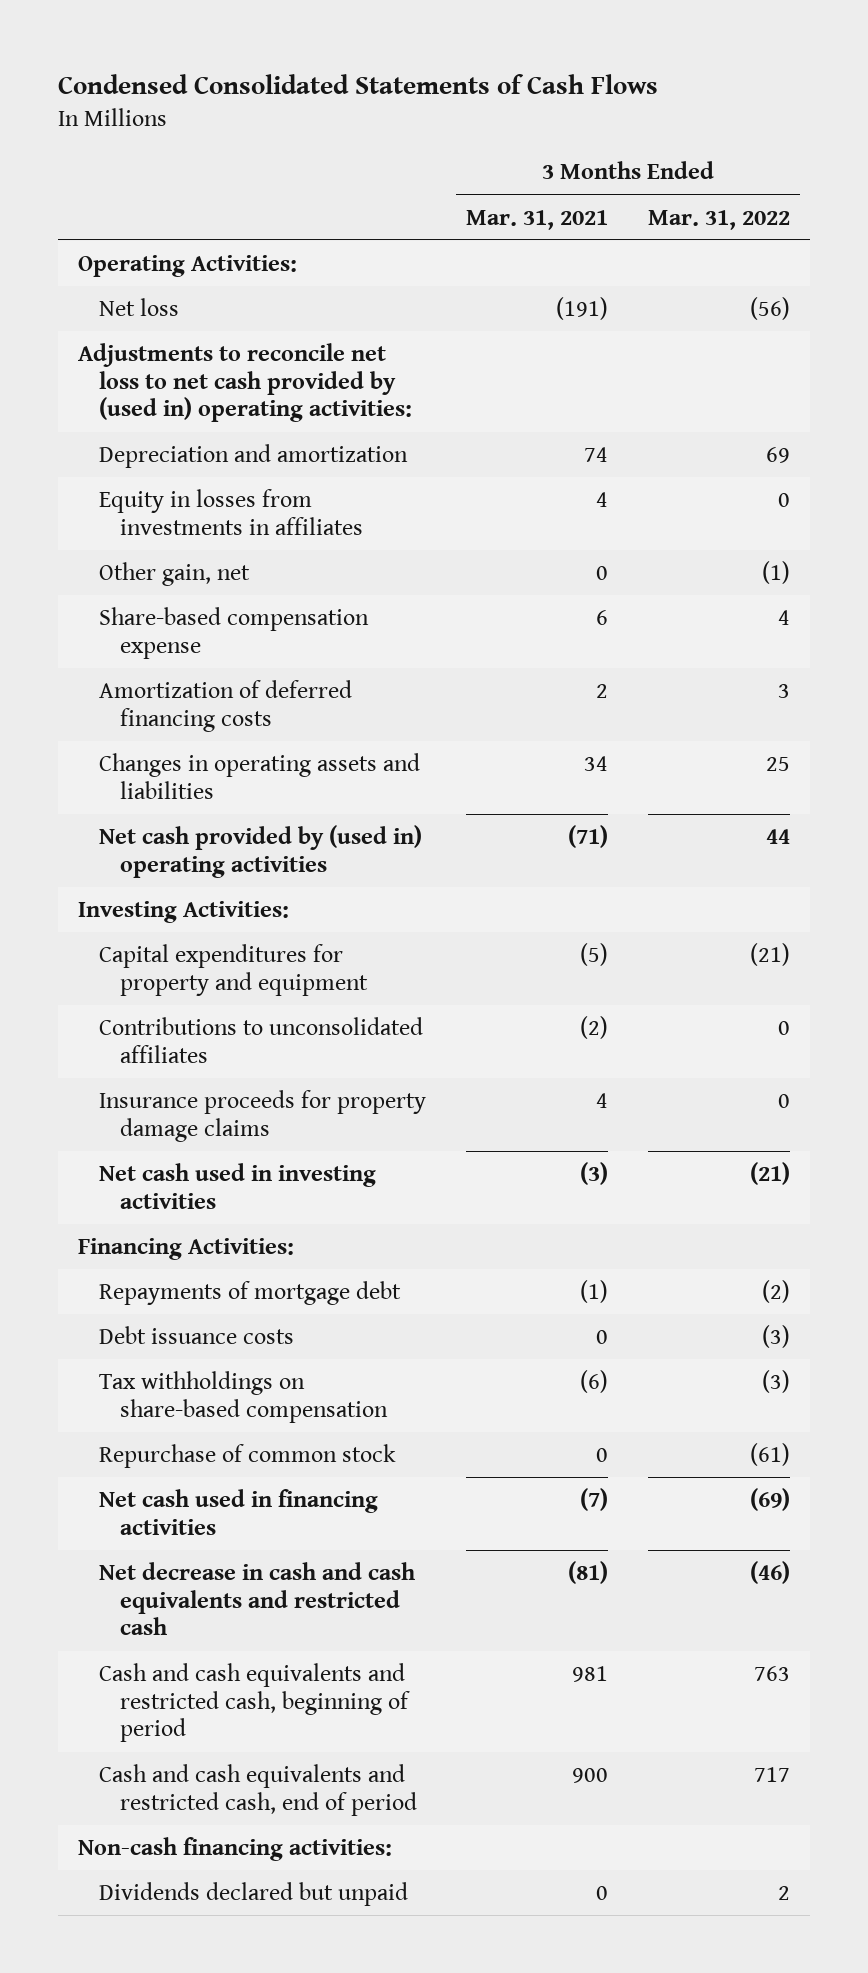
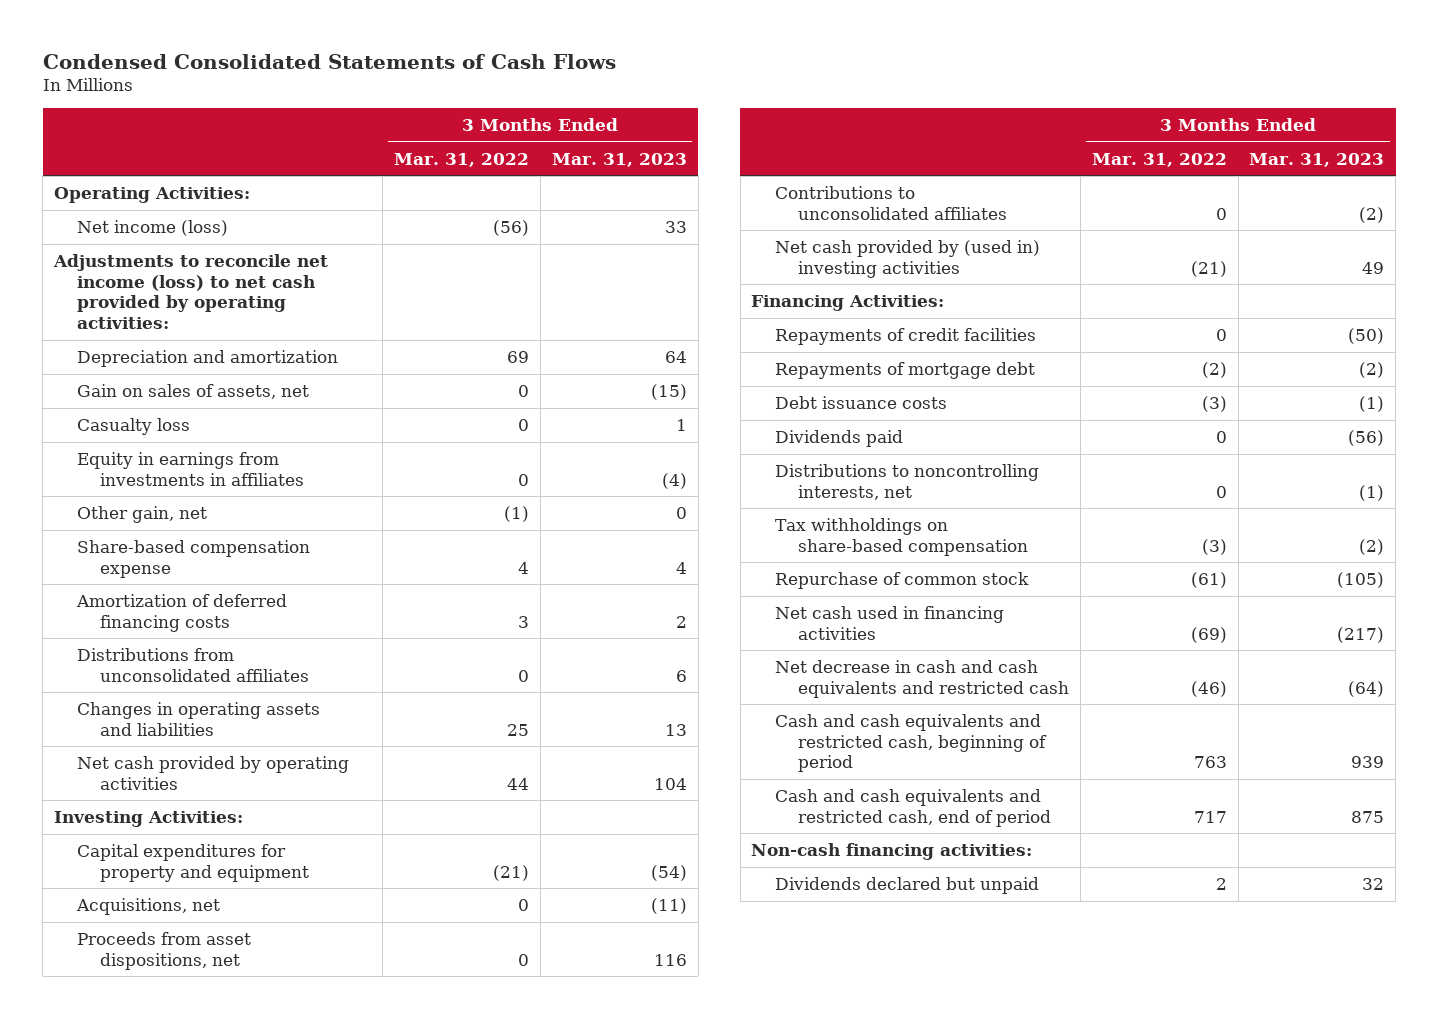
- | 3 Months Ended Mar. 31, 2021 | 3 Months Ended Mar. 31, 2022
+ | 3 Months Ended Mar. 31, 2022 | 3 Months Ended Mar. 31, 2023
- Net loss | (191) | (56)
- Adjustments to reconcile net loss to net cash provided by (used in) operating activities:
+ Net income (loss) | (56) | 33
+ Adjustments to reconcile net income (loss) to net cash provided by operating activities:
- Equity in losses from investments in affiliates | 4 | 0
+ Gain on sales of assets, net | 0 | (15)
+ Casualty loss | 0 | 1
+ Equity in earnings from investments in affiliates | 0 | (4)
+ Distributions from unconsolidated affiliates | 0 | 6
- Net cash provided by (used in) operating activities | (71) | 44
+ Net cash provided by operating activities | 44 | 104
+ Acquisitions, net | 0 | (11)
+ Proceeds from asset dispositions, net | 0 | 116
- Insurance proceeds for property damage claims | 4 | 0
- Net cash used in investing activities | (3) | (21)
+ Net cash provided by (used in) investing activities | (21) | 49
+ Repayments of credit facilities | 0 | (50)
+ Dividends paid | 0 | (56)
+ Distributions to noncontrolling interests, net | 0 | (1)

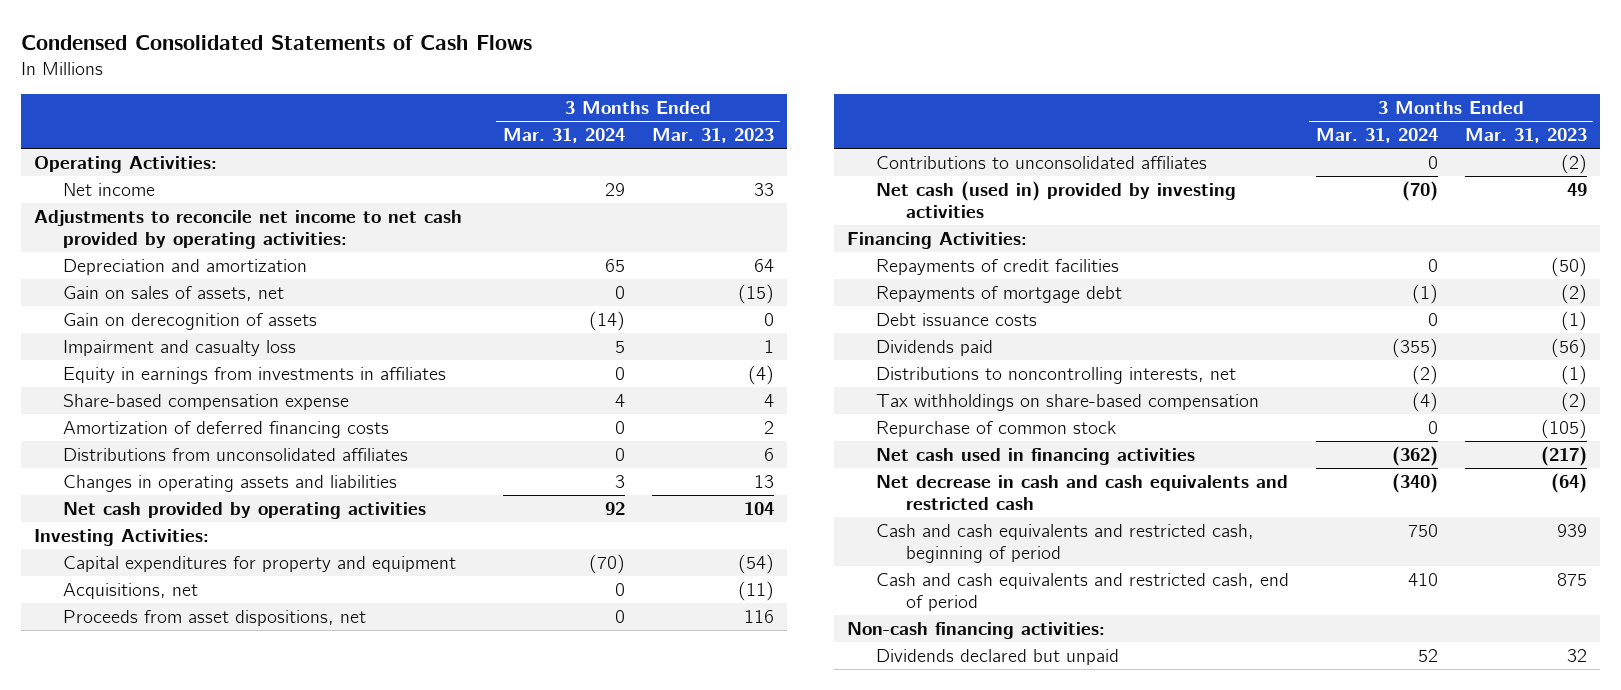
- | 3 Months Ended Mar. 31, 2022 | 3 Months Ended Mar. 31, 2023
+ | 3 Months Ended Mar. 31, 2024 | 3 Months Ended Mar. 31, 2023
- Net income (loss) | (56) | 33
- Adjustments to reconcile net income (loss) to net cash provided by operating activities:
+ Net income | 29 | 33
+ Adjustments to reconcile net income to net cash provided by operating activities:
- Casualty loss | 0 | 1
+ Gain on derecognition of assets | (14) | 0
+ Impairment and casualty loss | 5 | 1
- Other gain, net | (1) | 0
- Net cash provided by (used in) investing activities | (21) | 49
+ Net cash (used in) provided by investing activities | (70) | 49

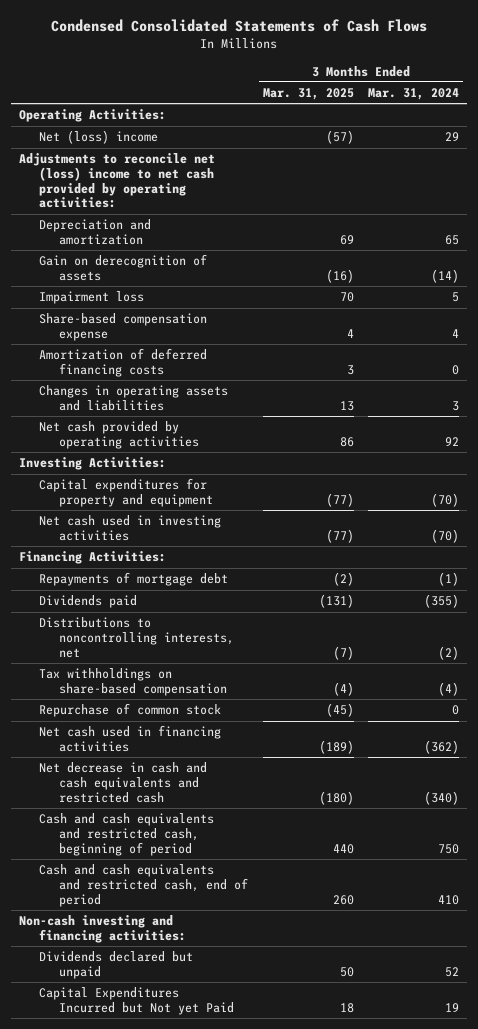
- | 3 Months Ended Mar. 31, 2024 | 3 Months Ended Mar. 31, 2023
+ | 3 Months Ended Mar. 31, 2025 | 3 Months Ended Mar. 31, 2024
- Net income | 29 | 33
- Adjustments to reconcile net income to net cash provided by operating activities:
+ Net (loss) income | (57) | 29
+ Adjustments to reconcile net (loss) income to net cash provided by operating activities:
- Gain on sales of assets, net | 0 | (15)
- Impairment and casualty loss | 5 | 1
- Equity in earnings from investments in affiliates | 0 | (4)
+ Impairment loss | 70 | 5
- Distributions from unconsolidated affiliates | 0 | 6
- Acquisitions, net | 0 | (11)
- Proceeds from asset dispositions, net | 0 | 116
- Contributions to unconsolidated affiliates | 0 | (2)
- Net cash (used in) provided by investing activities | (70) | 49
+ Net cash used in investing activities | (77) | (70)
- Repayments of credit facilities | 0 | (50)
- Debt issuance costs | 0 | (1)
- Non-cash financing activities:
+ Non-cash investing and financing activities:
+ Capital Expenditures Incurred but Not yet Paid | 18 | 19

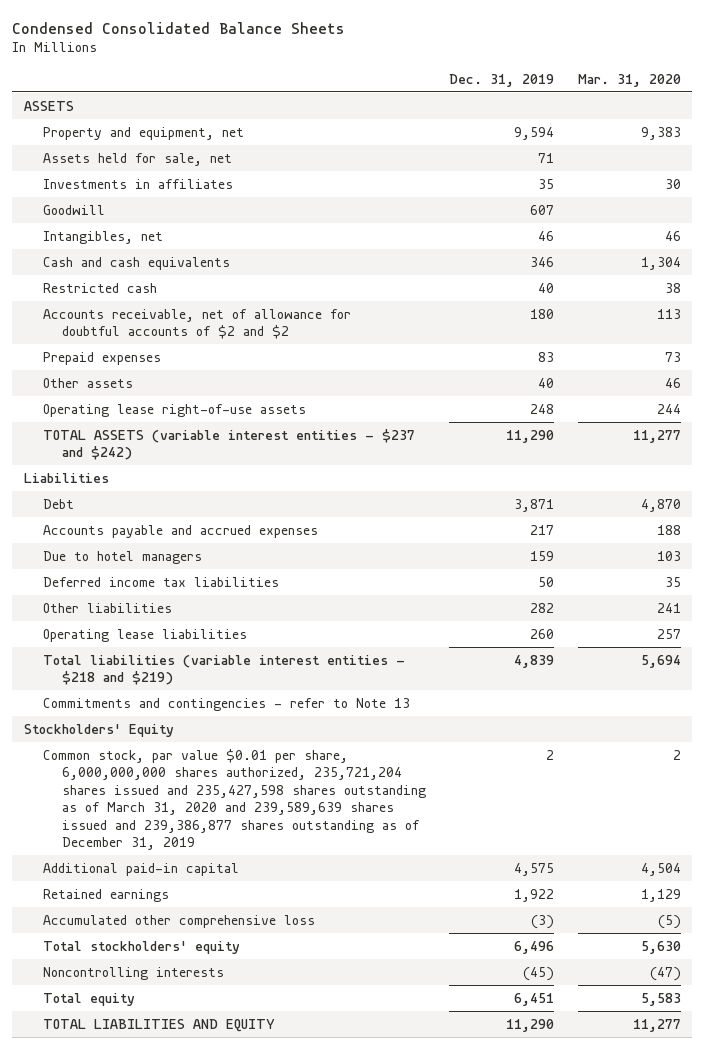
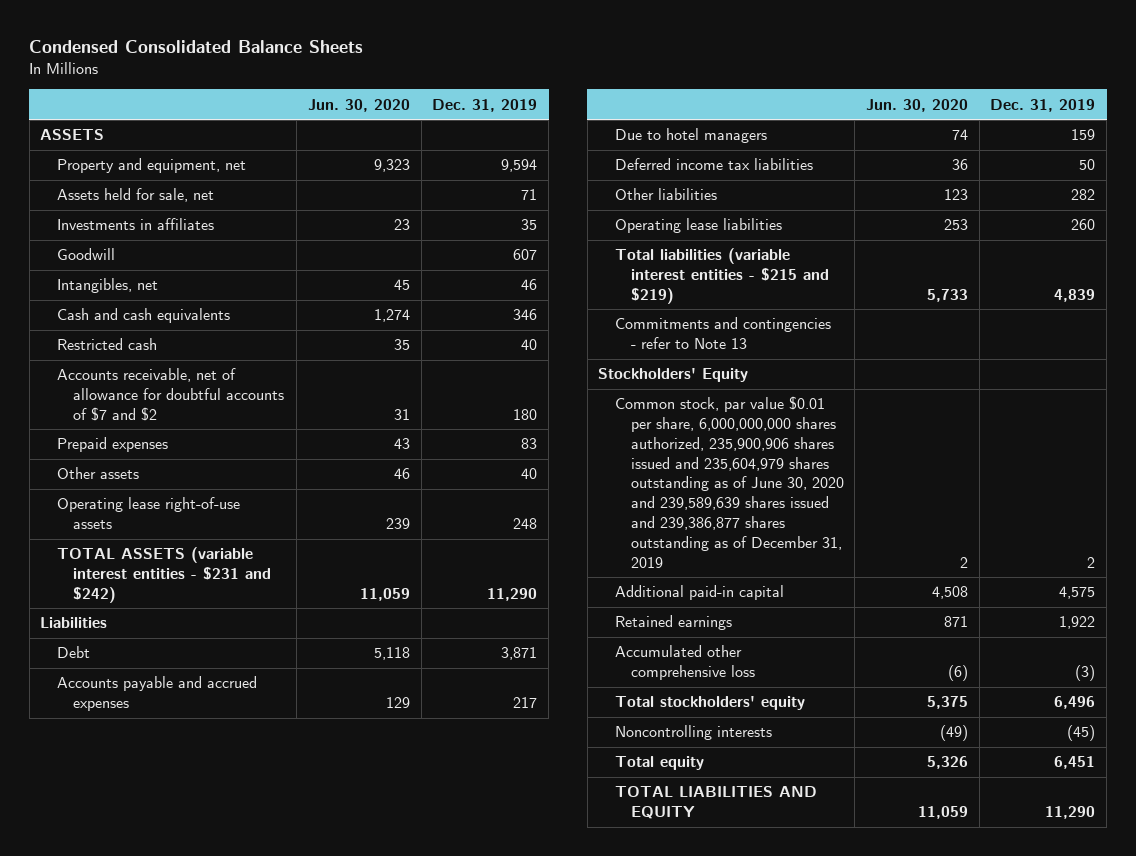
- | Dec. 31, 2019 | Mar. 31, 2020
+ | Jun. 30, 2020 | Dec. 31, 2019
- Accounts receivable, net of allowance for doubtful accounts of $2 and $2 | 180 | 113
+ Accounts receivable, net of allowance for doubtful accounts of $7 and $2 | 31 | 180
- TOTAL ASSETS (variable interest entities - $237 and $242) | 11,290 | 11,277
+ TOTAL ASSETS (variable interest entities - $231 and $242) | 11,059 | 11,290
- Total liabilities (variable interest entities - $218 and $219) | 4,839 | 5,694
+ Total liabilities (variable interest entities - $215 and $219) | 5,733 | 4,839
- Common stock, par value $0.01 per share, 6,000,000,000 shares authorized, 235,721,204 shares issued and 235,427,598 shares outstanding as of March 31, 2020 and 239,589,639 shares issued and 239,386,877 shares outstanding as of December 31, 2019 | 2 | 2
+ Common stock, par value $0.01 per share, 6,000,000,000 shares authorized, 235,900,906 shares issued and 235,604,979 shares outstanding as of June 30, 2020 and 239,589,639 shares issued and 239,386,877 shares outstanding as of December 31, 2019 | 2 | 2

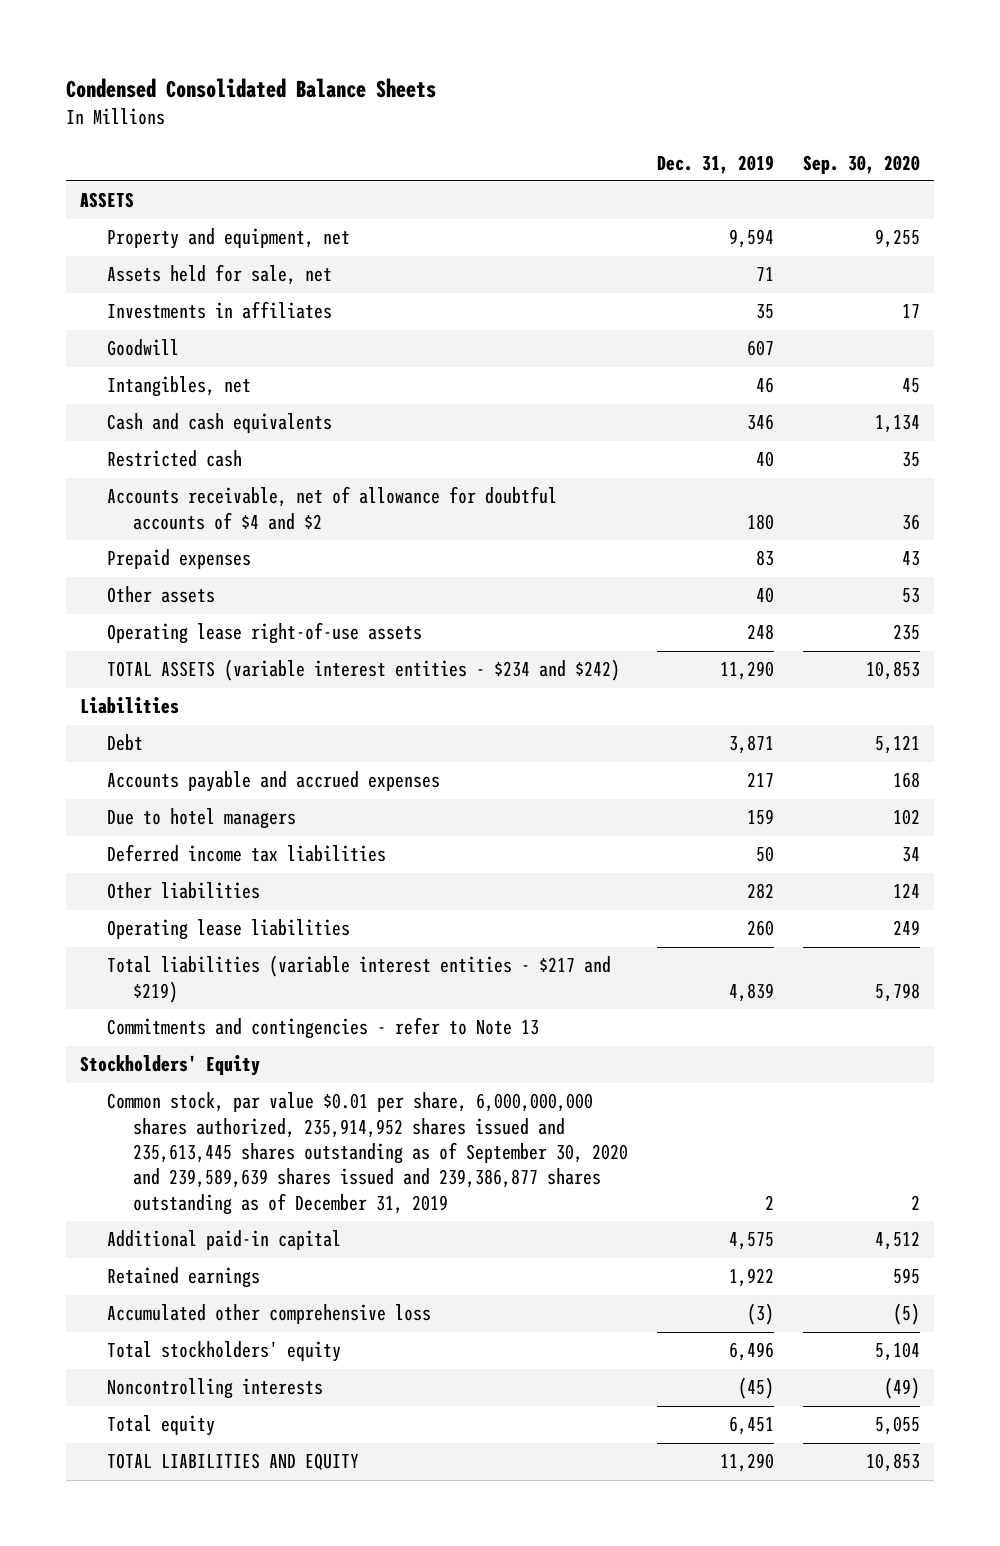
- | Jun. 30, 2020 | Dec. 31, 2019
+ | Dec. 31, 2019 | Sep. 30, 2020
- Accounts receivable, net of allowance for doubtful accounts of $7 and $2 | 31 | 180
+ Accounts receivable, net of allowance for doubtful accounts of $4 and $2 | 180 | 36
- TOTAL ASSETS (variable interest entities - $231 and $242) | 11,059 | 11,290
+ TOTAL ASSETS (variable interest entities - $234 and $242) | 11,290 | 10,853
- Total liabilities (variable interest entities - $215 and $219) | 5,733 | 4,839
+ Total liabilities (variable interest entities - $217 and $219) | 4,839 | 5,798
- Common stock, par value $0.01 per share, 6,000,000,000 shares authorized, 235,900,906 shares issued and 235,604,979 shares outstanding as of June 30, 2020 and 239,589,639 shares issued and 239,386,877 shares outstanding as of December 31, 2019 | 2 | 2
+ Common stock, par value $0.01 per share, 6,000,000,000 shares authorized, 235,914,952 shares issued and 235,613,445 shares outstanding as of September 30, 2020 and 239,589,639 shares issued and 239,386,877 shares outstanding as of December 31, 2019 | 2 | 2

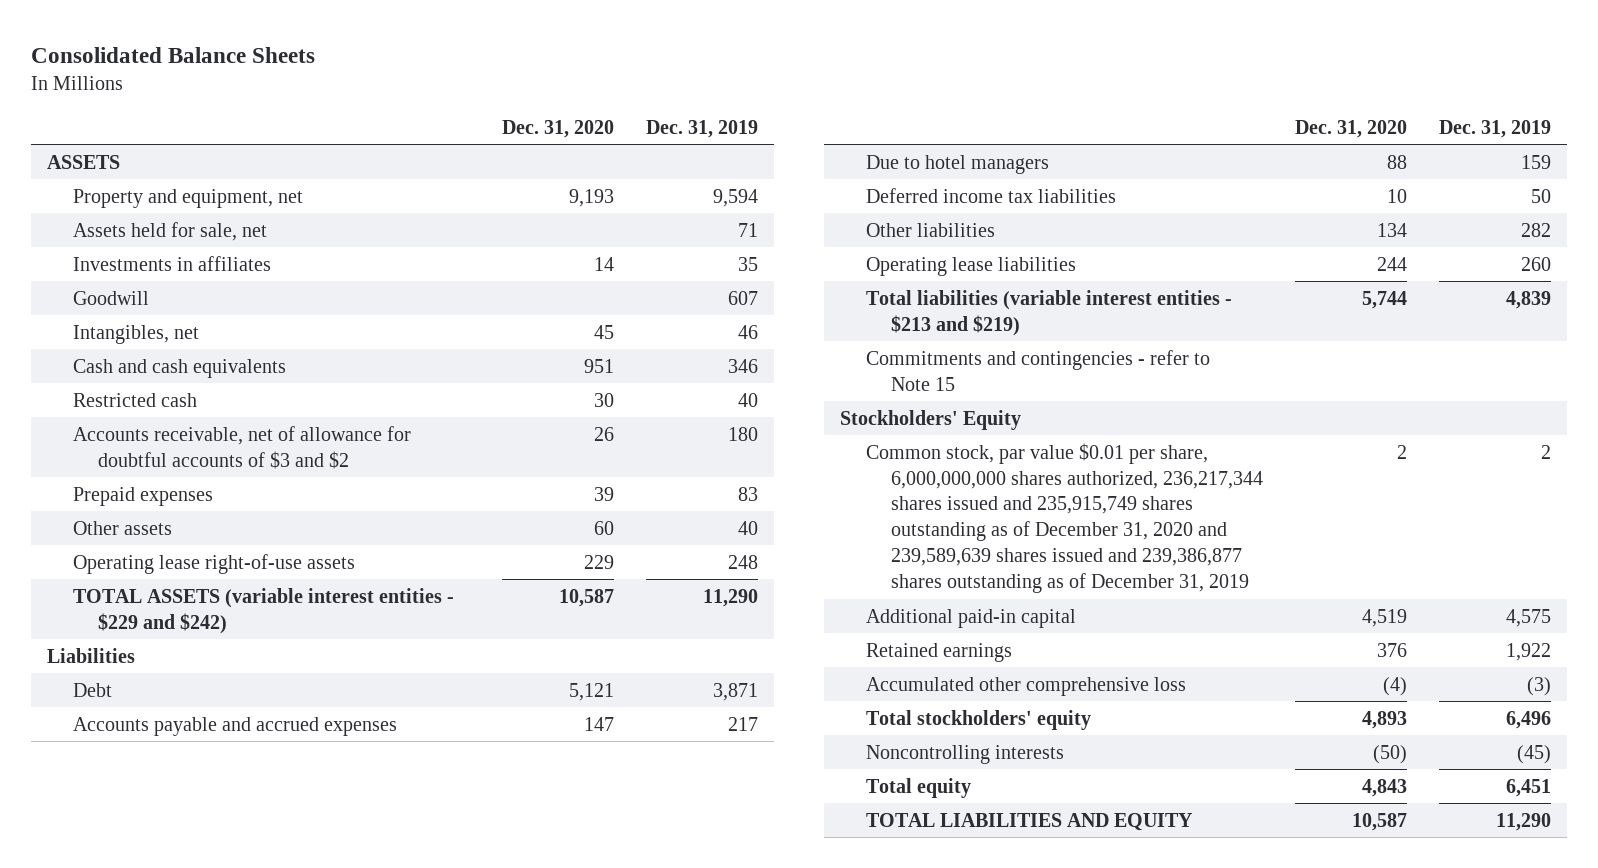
- Condensed Consolidated Balance Sheets
+ Consolidated Balance Sheets
- | Dec. 31, 2019 | Sep. 30, 2020
+ | Dec. 31, 2020 | Dec. 31, 2019
- Accounts receivable, net of allowance for doubtful accounts of $4 and $2 | 180 | 36
+ Accounts receivable, net of allowance for doubtful accounts of $3 and $2 | 26 | 180
- TOTAL ASSETS (variable interest entities - $234 and $242) | 11,290 | 10,853
+ TOTAL ASSETS (variable interest entities - $229 and $242) | 10,587 | 11,290
- Total liabilities (variable interest entities - $217 and $219) | 4,839 | 5,798
- Commitments and contingencies - refer to Note 13
+ Total liabilities (variable interest entities - $213 and $219) | 5,744 | 4,839
+ Commitments and contingencies - refer to Note 15
- Common stock, par value $0.01 per share, 6,000,000,000 shares authorized, 235,914,952 shares issued and 235,613,445 shares outstanding as of September 30, 2020 and 239,589,639 shares issued and 239,386,877 shares outstanding as of December 31, 2019 | 2 | 2
+ Common stock, par value $0.01 per share, 6,000,000,000 shares authorized, 236,217,344 shares issued and 235,915,749 shares outstanding as of December 31, 2020 and 239,589,639 shares issued and 239,386,877 shares outstanding as of December 31, 2019 | 2 | 2

